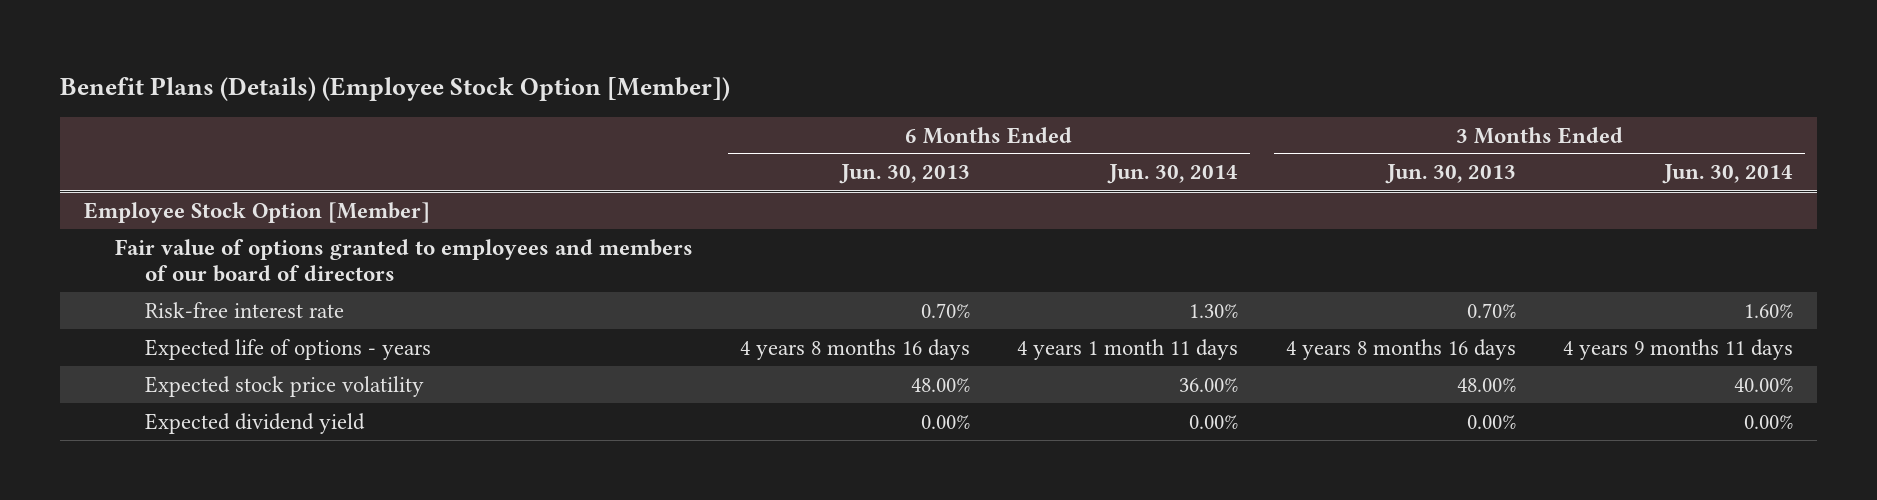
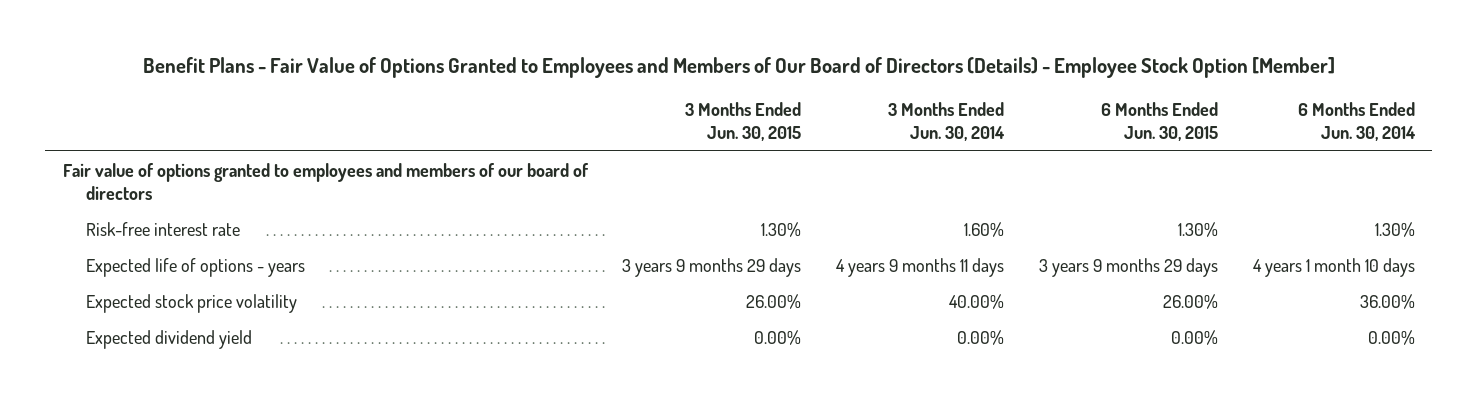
- Benefit Plans (Details) (Employee Stock Option [Member])
+ Benefit Plans - Fair Value of Options Granted to Employees and Members of Our Board of Directors (Details) - Employee Stock Option [Member]
- | 6 Months Ended Jun. 30, 2013 | 6 Months Ended Jun. 30, 2014 | 3 Months Ended Jun. 30, 2013 | 3 Months Ended Jun. 30, 2014
+ | 3 Months Ended Jun. 30, 2015 | 3 Months Ended Jun. 30, 2014 | 6 Months Ended Jun. 30, 2015 | 6 Months Ended Jun. 30, 2014
- Employee Stock Option [Member]
- Expected life of options - years | 4 years 8 months 16 days | 4 years 1 month 11 days | 4 years 8 months 16 days | 4 years 9 months 11 days
+ Expected life of options - years | 3 years 9 months 29 days | 4 years 9 months 11 days | 3 years 9 months 29 days | 4 years 1 month 10 days

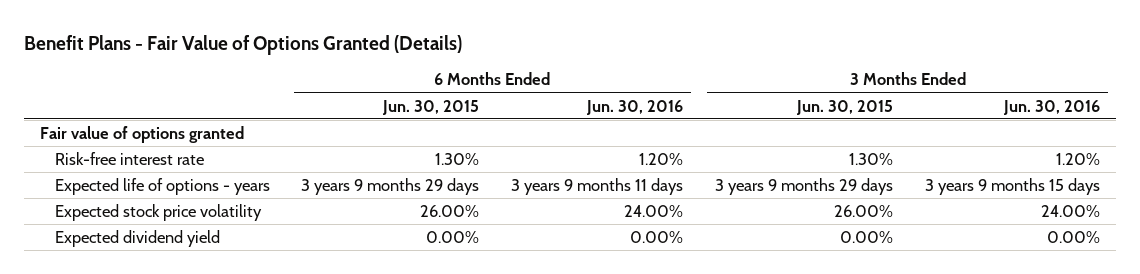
- Benefit Plans - Fair Value of Options Granted to Employees and Members of Our Board of Directors (Details) - Employee Stock Option [Member]
+ Benefit Plans - Fair Value of Options Granted (Details)
- | 3 Months Ended Jun. 30, 2015 | 3 Months Ended Jun. 30, 2014 | 6 Months Ended Jun. 30, 2015 | 6 Months Ended Jun. 30, 2014
+ | 6 Months Ended Jun. 30, 2015 | 6 Months Ended Jun. 30, 2016 | 3 Months Ended Jun. 30, 2015 | 3 Months Ended Jun. 30, 2016
- Fair value of options granted to employees and members of our board of directors
+ Fair value of options granted

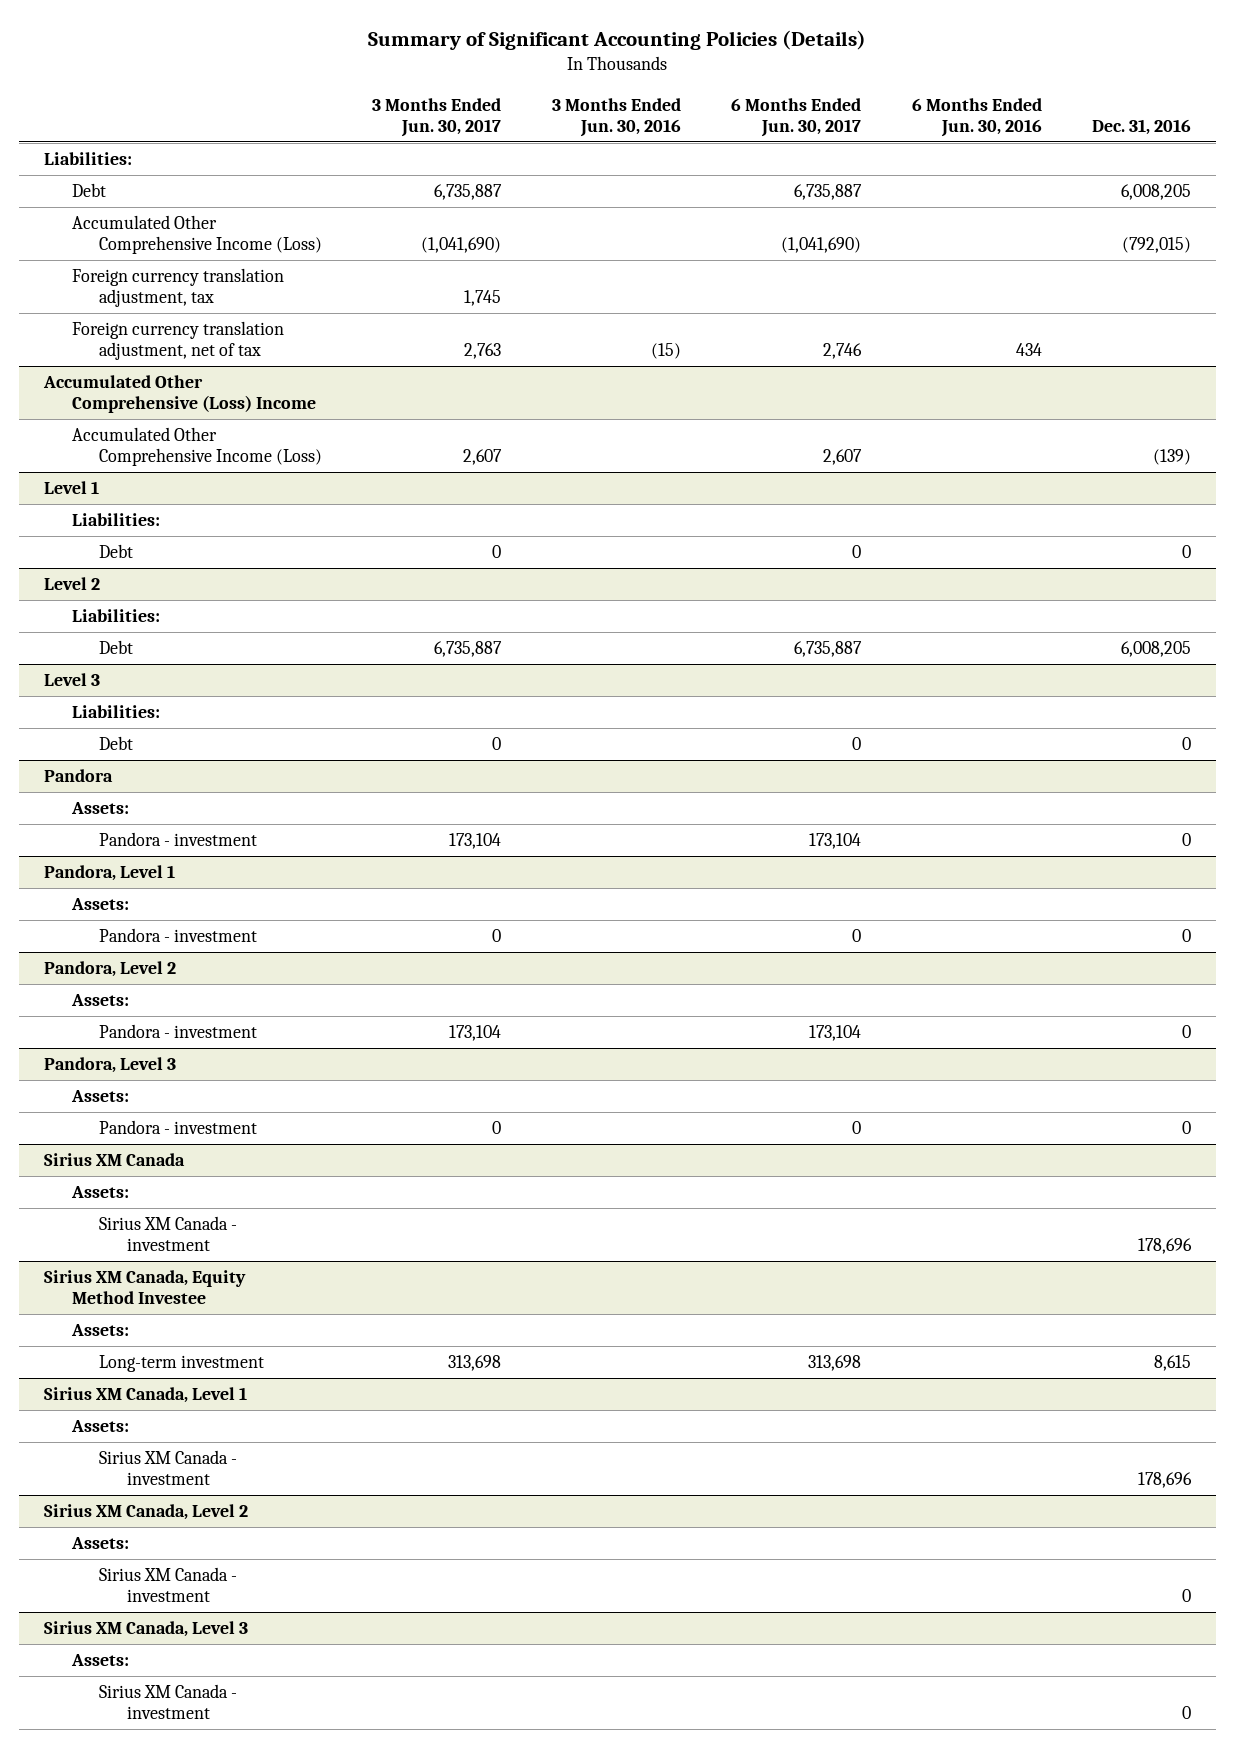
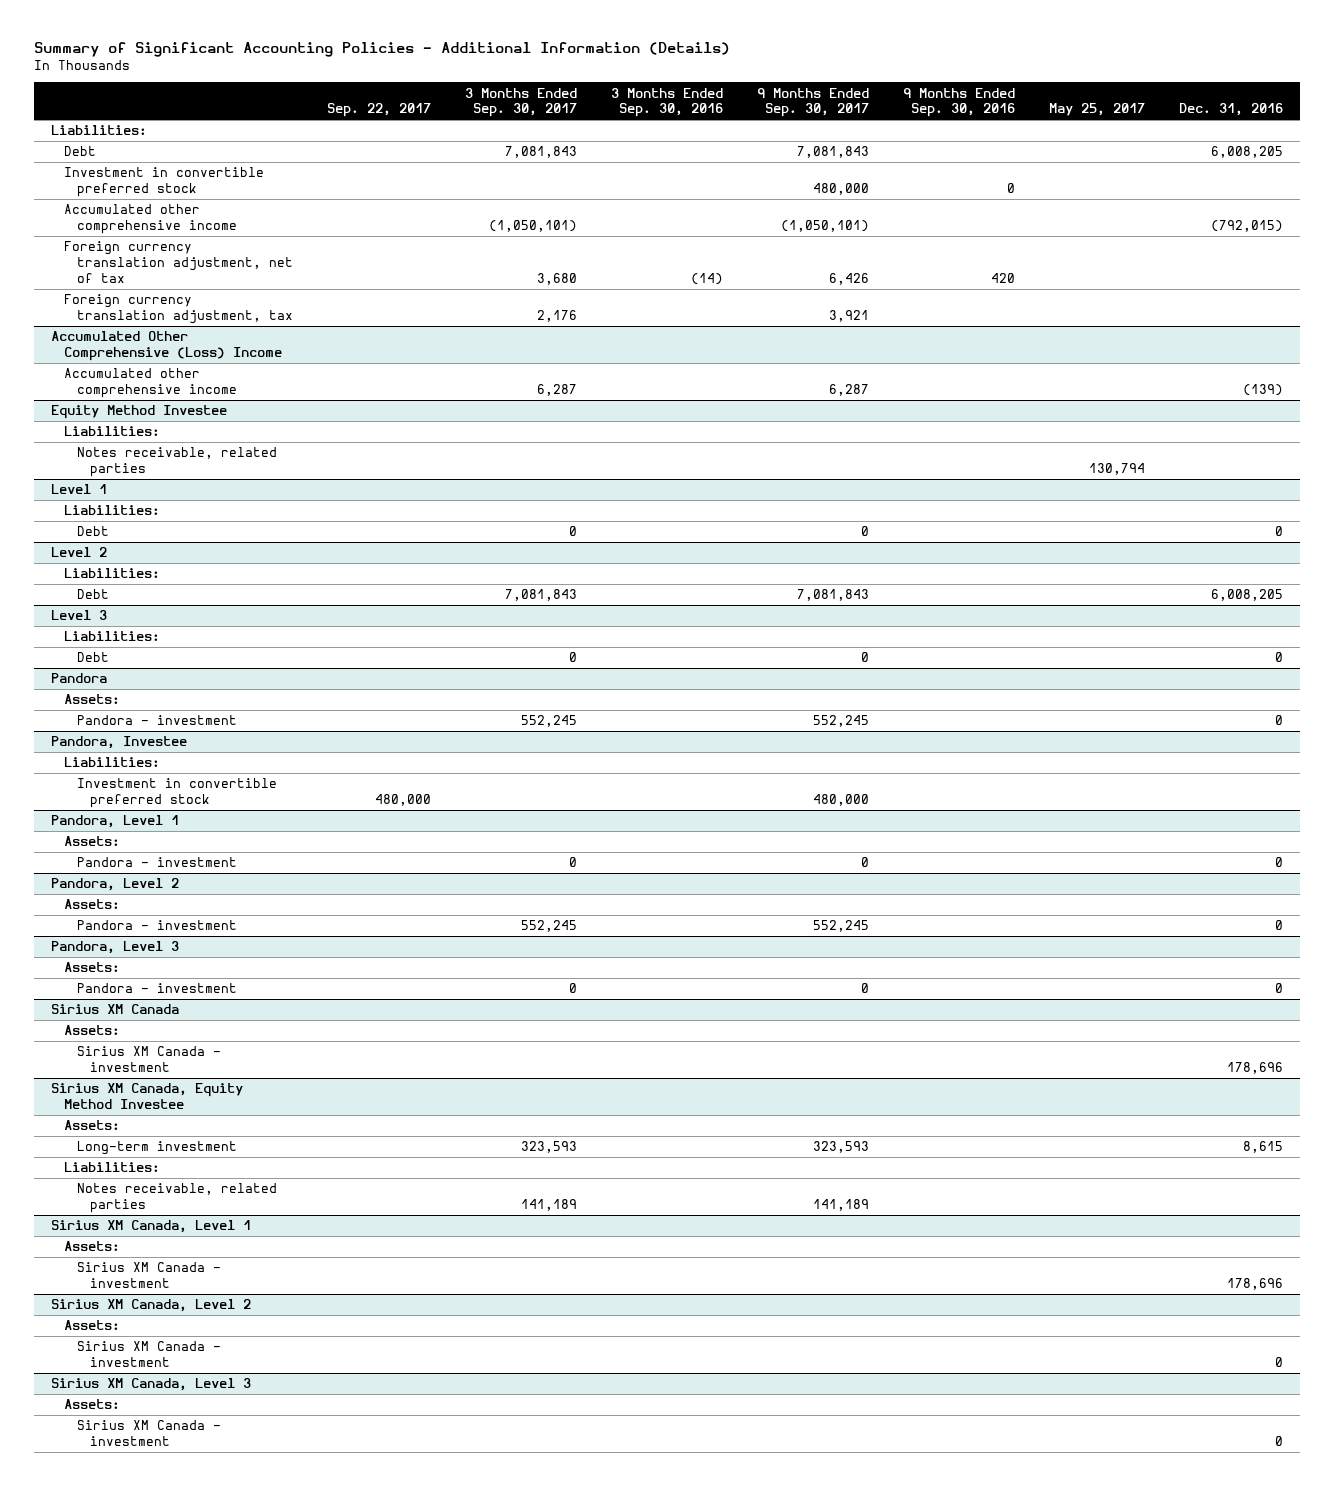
- Summary of Significant Accounting Policies (Details)
+ Summary of Significant Accounting Policies - Additional Information (Details)
- | 3 Months Ended Jun. 30, 2017 | 3 Months Ended Jun. 30, 2016 | 6 Months Ended Jun. 30, 2017 | 6 Months Ended Jun. 30, 2016 | Dec. 31, 2016
+ | Sep. 22, 2017 | 3 Months Ended Sep. 30, 2017 | 3 Months Ended Sep. 30, 2016 | 9 Months Ended Sep. 30, 2017 | 9 Months Ended Sep. 30, 2016 | May 25, 2017 | Dec. 31, 2016
- Accumulated Other Comprehensive Income (Loss) | (1,041,690) | | (1,041,690) | | (792,015)
+ Investment in convertible preferred stock | | | | 480,000 | 0 | |
+ Accumulated other comprehensive income | | (1,050,101) | | (1,050,101) | | | (792,015)
moved down: Foreign currency translation adjustment, tax | | 2,176 | | 3,921 | | |
@ Accumulated Other Comprehensive (Loss) Income
- Accumulated Other Comprehensive Income (Loss) | 2,607 | | 2,607 | | (139)
+ Accumulated other comprehensive income | | 6,287 | | 6,287 | | | (139)
+ Equity Method Investee
+ Liabilities:
+ Notes receivable, related parties | | | | | | 130,794 |
+ Pandora, Investee
+ Liabilities:
+ Investment in convertible preferred stock | 480,000 | | | 480,000 | | |
@ Sirius XM Canada, Equity Method Investee
+ Liabilities:
+ Notes receivable, related parties | | 141,189 | | 141,189 | | |

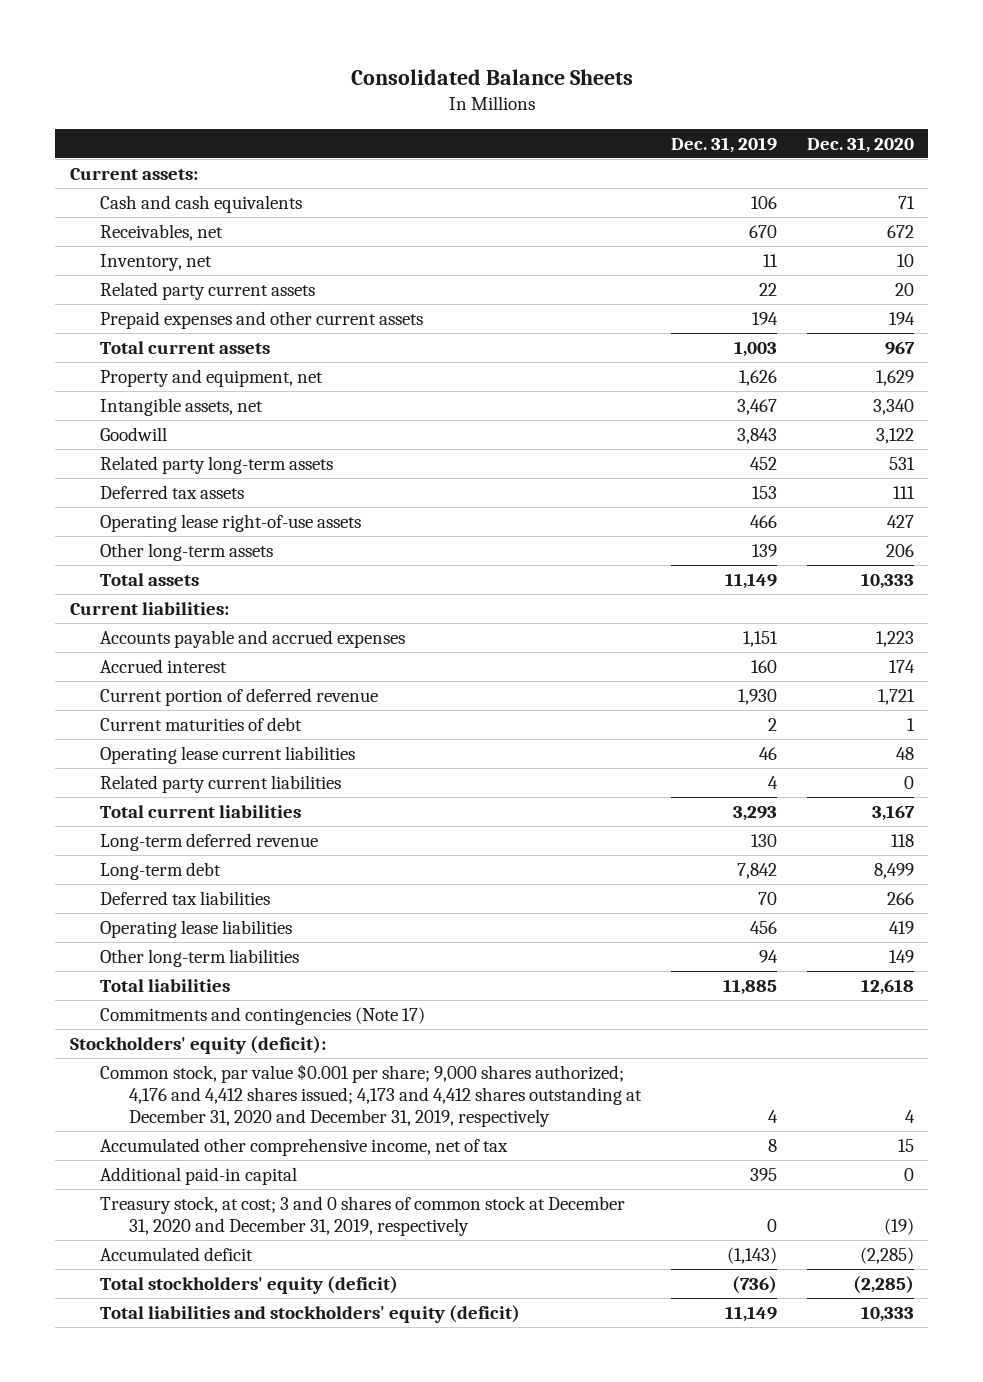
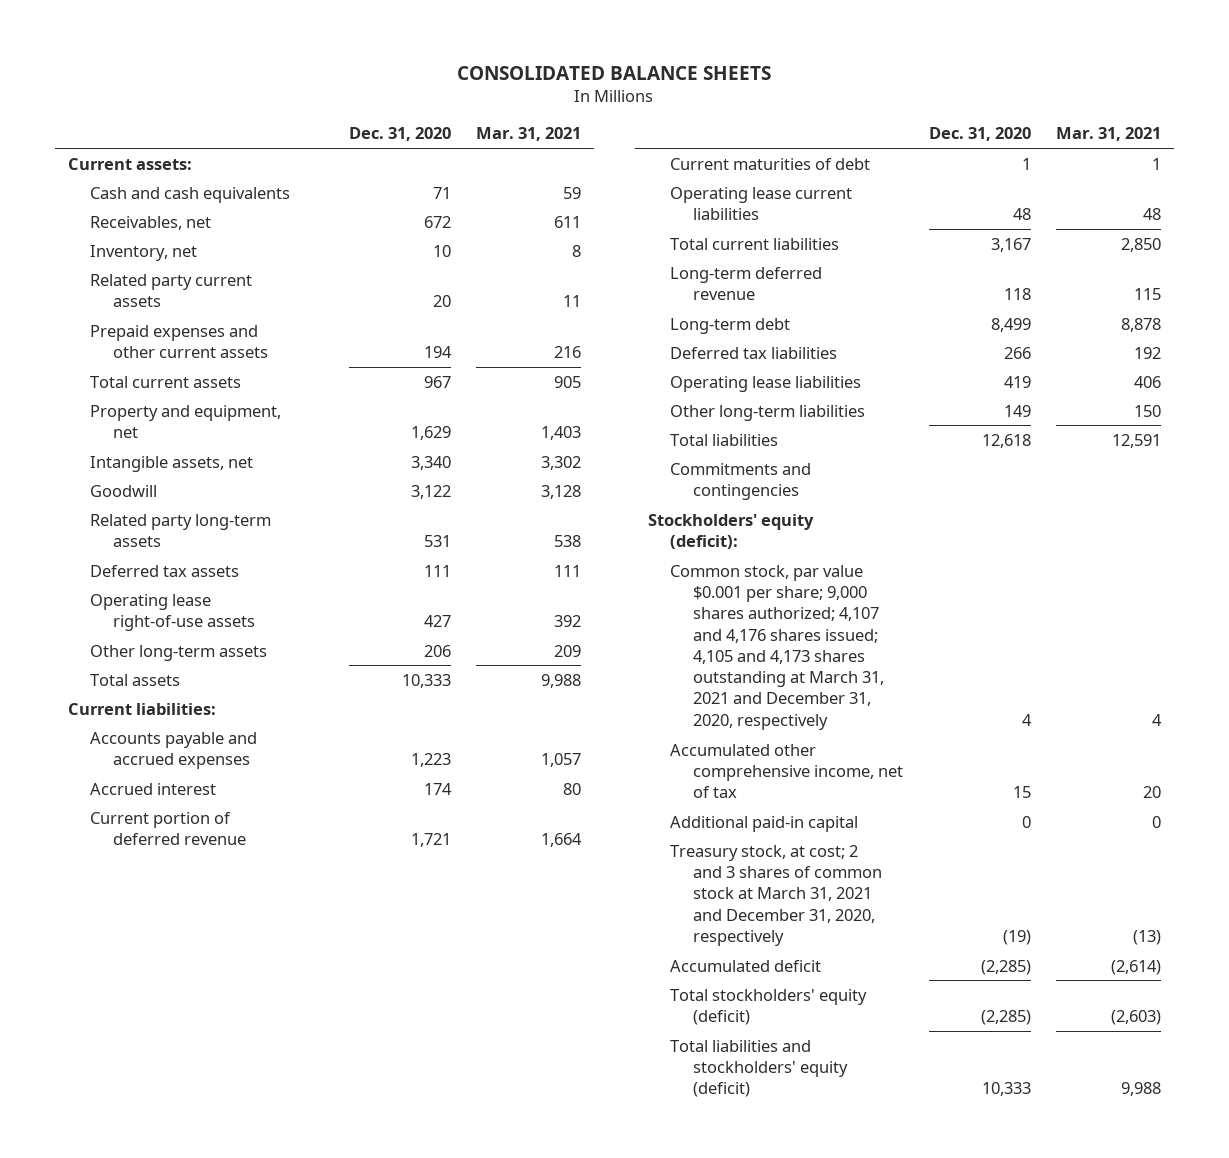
- Consolidated Balance Sheets
+ CONSOLIDATED BALANCE SHEETS
- | Dec. 31, 2019 | Dec. 31, 2020
+ | Dec. 31, 2020 | Mar. 31, 2021
- Related party current liabilities | 4 | 0
- Commitments and contingencies (Note 17)
+ Commitments and contingencies
- Common stock, par value $0.001 per share; 9,000 shares authorized; 4,176 and 4,412 shares issued; 4,173 and 4,412 shares outstanding at December 31, 2020 and December 31, 2019, respectively | 4 | 4
+ Common stock, par value $0.001 per share; 9,000 shares authorized; 4,107 and 4,176 shares issued; 4,105 and 4,173 shares outstanding at March 31, 2021 and December 31, 2020, respectively | 4 | 4
- Treasury stock, at cost; 3 and 0 shares of common stock at December 31, 2020 and December 31, 2019, respectively | 0 | (19)
+ Treasury stock, at cost; 2 and 3 shares of common stock at March 31, 2021 and December 31, 2020, respectively | (19) | (13)

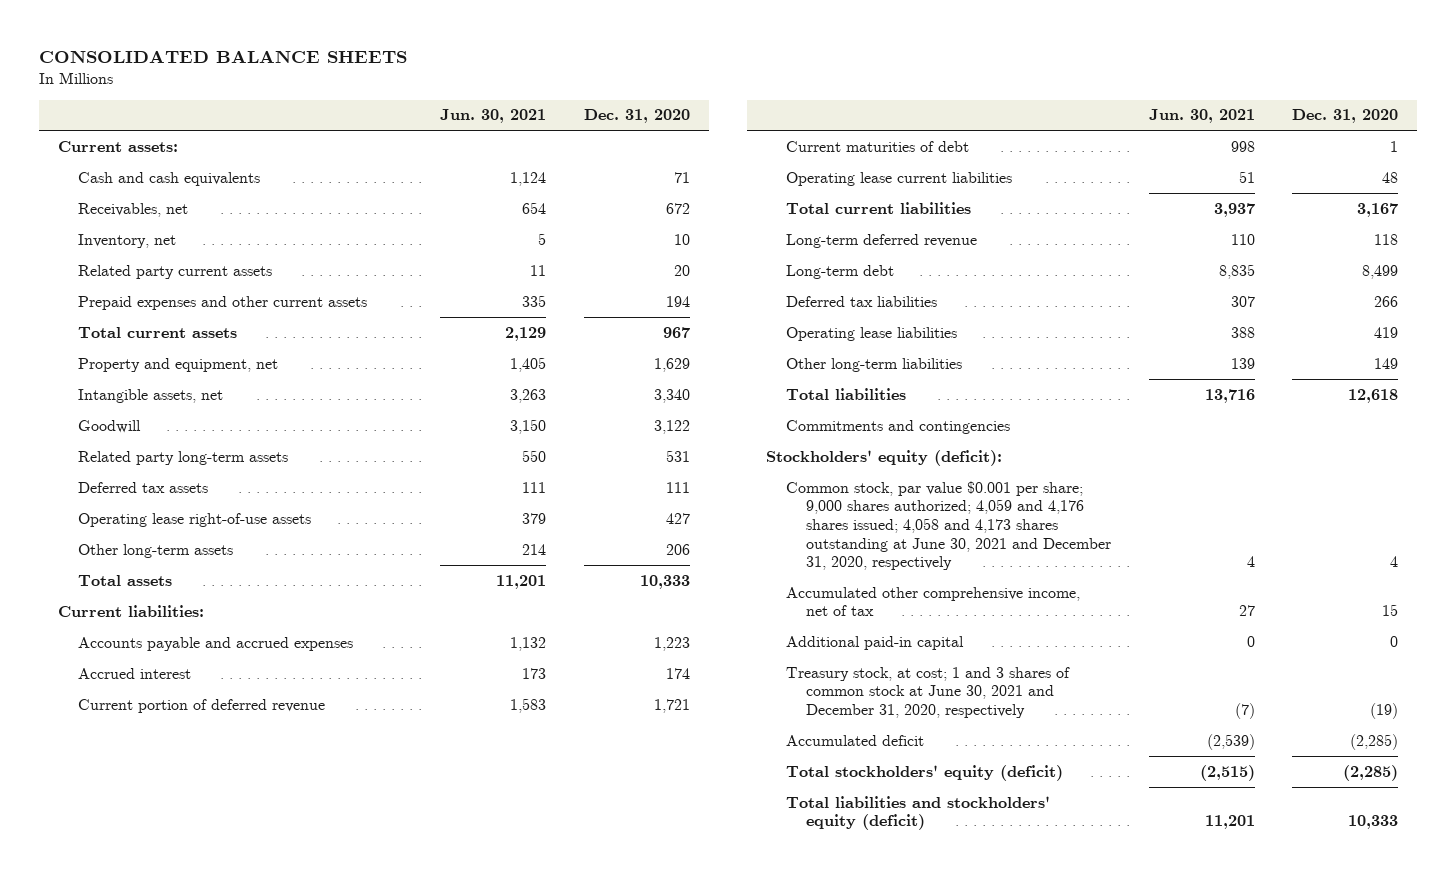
- | Dec. 31, 2020 | Mar. 31, 2021
+ | Jun. 30, 2021 | Dec. 31, 2020
- Common stock, par value $0.001 per share; 9,000 shares authorized; 4,107 and 4,176 shares issued; 4,105 and 4,173 shares outstanding at March 31, 2021 and December 31, 2020, respectively | 4 | 4
+ Common stock, par value $0.001 per share; 9,000 shares authorized; 4,059 and 4,176 shares issued; 4,058 and 4,173 shares outstanding at June 30, 2021 and December 31, 2020, respectively | 4 | 4
- Treasury stock, at cost; 2 and 3 shares of common stock at March 31, 2021 and December 31, 2020, respectively | (19) | (13)
+ Treasury stock, at cost; 1 and 3 shares of common stock at June 30, 2021 and December 31, 2020, respectively | (7) | (19)

